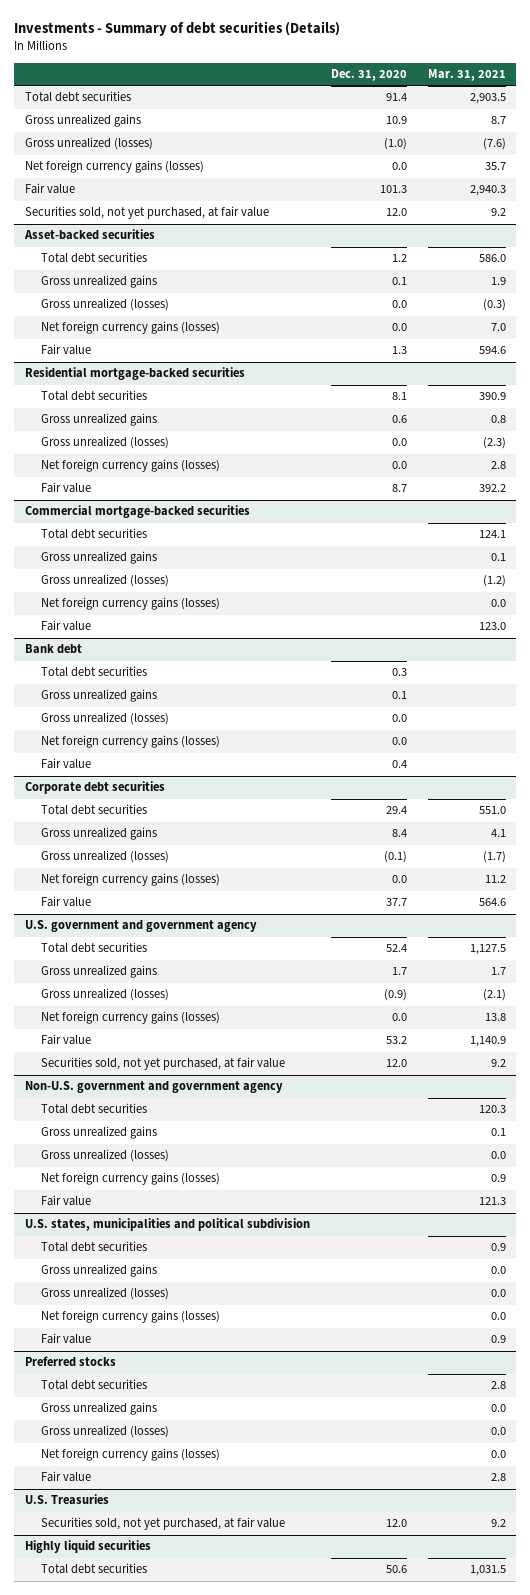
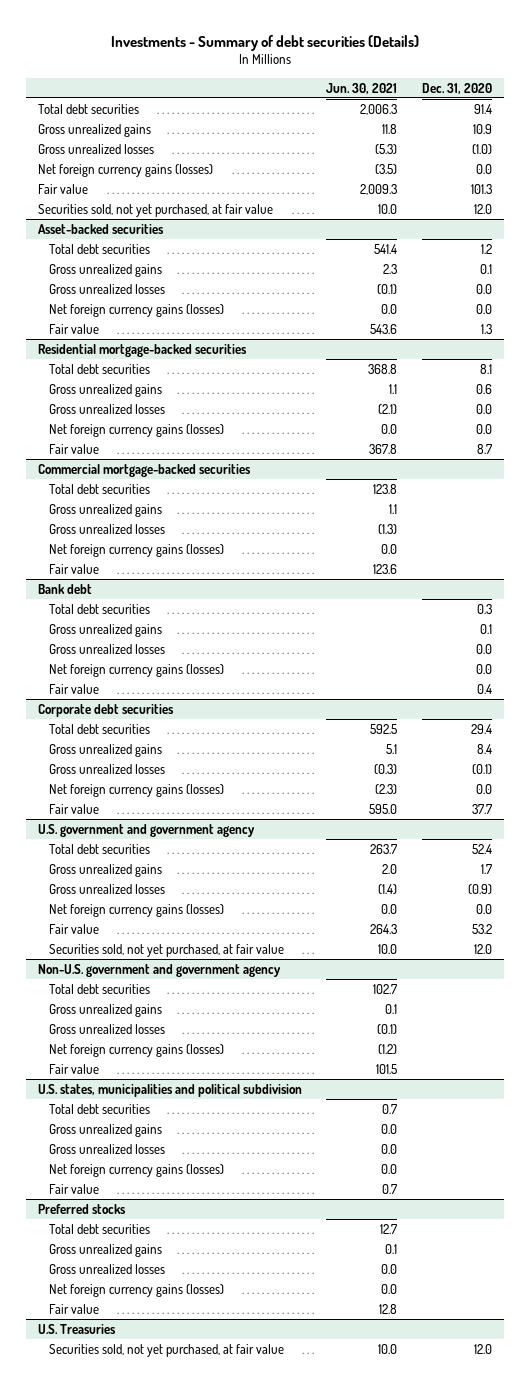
- | Dec. 31, 2020 | Mar. 31, 2021
+ | Jun. 30, 2021 | Dec. 31, 2020
- Gross unrealized (losses) | (1.0) | (7.6)
+ Gross unrealized losses | (5.3) | (1.0)
@ Asset-backed securities
- Gross unrealized (losses) | 0.0 | (0.3)
+ Gross unrealized losses | (0.1) | 0.0
@ Residential mortgage-backed securities
- Gross unrealized (losses) | 0.0 | (2.3)
+ Gross unrealized losses | (2.1) | 0.0
@ Commercial mortgage-backed securities
- Gross unrealized (losses) | | (1.2)
+ Gross unrealized losses | (1.3) |
@ Bank debt
- Gross unrealized (losses) | 0.0 |
+ Gross unrealized losses | | 0.0
@ Corporate debt securities
- Gross unrealized (losses) | (0.1) | (1.7)
+ Gross unrealized losses | (0.3) | (0.1)
@ U.S. government and government agency
- Gross unrealized (losses) | (0.9) | (2.1)
+ Gross unrealized losses | (1.4) | (0.9)
@ Non-U.S. government and government agency
- Gross unrealized (losses) | | 0.0
+ Gross unrealized losses | (0.1) |
@ U.S. states, municipalities and political subdivision
- Gross unrealized (losses) | | 0.0
+ Gross unrealized losses | 0.0 |
@ Preferred stocks
- Gross unrealized (losses) | | 0.0
+ Gross unrealized losses | 0.0 |
- Highly liquid securities
- Total debt securities | 50.6 | 1,031.5

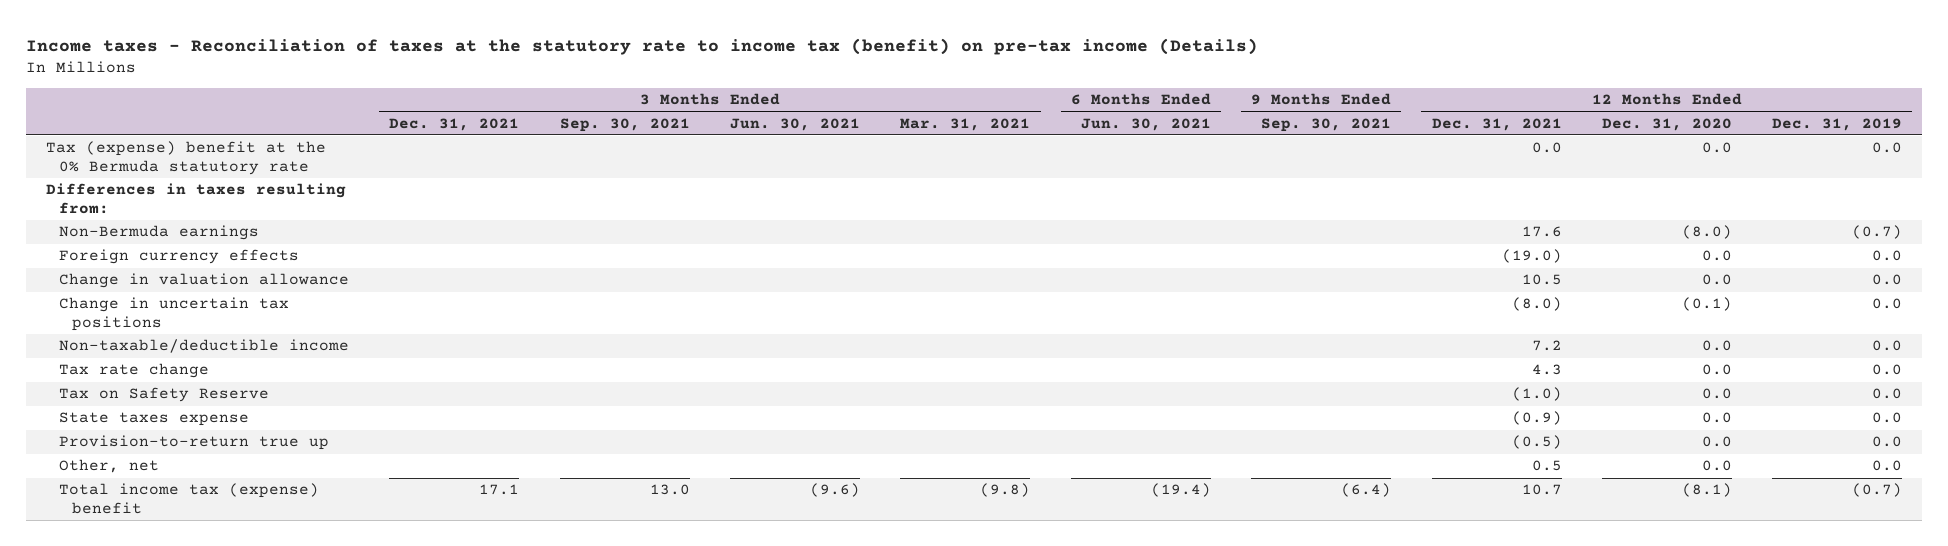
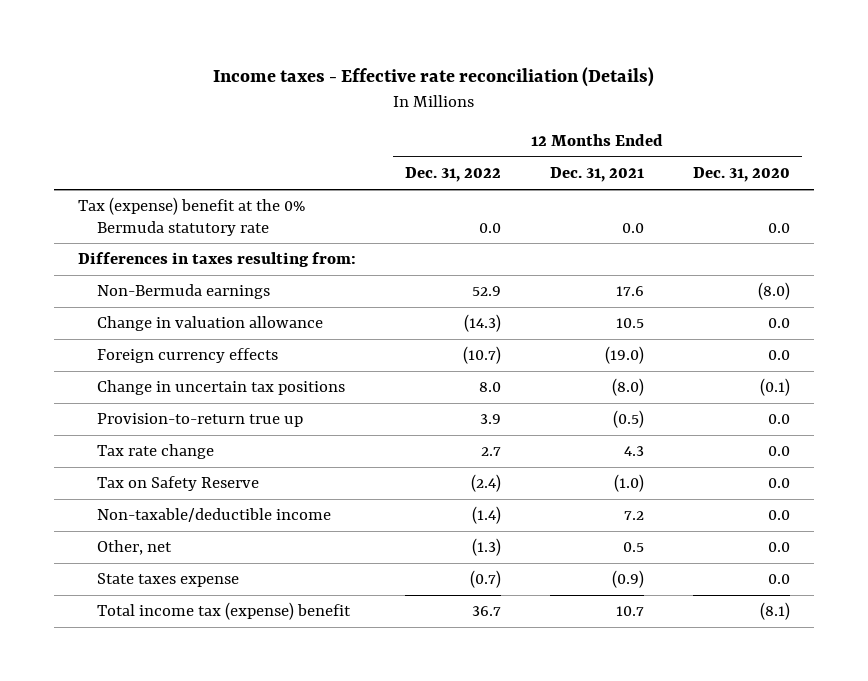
- Income taxes - Reconciliation of taxes at the statutory rate to income tax (benefit) on pre-tax income (Details)
+ Income taxes - Effective rate reconciliation (Details)
- | 3 Months Ended Dec. 31, 2021 | 3 Months Ended Sep. 30, 2021 | 3 Months Ended Jun. 30, 2021 | 3 Months Ended Mar. 31, 2021 | 6 Months Ended Jun. 30, 2021 | 9 Months Ended Sep. 30, 2021 | 12 Months Ended Dec. 31, 2021 | 12 Months Ended Dec. 31, 2020 | 12 Months Ended Dec. 31, 2019
+ | 12 Months Ended Dec. 31, 2022 | 12 Months Ended Dec. 31, 2021 | 12 Months Ended Dec. 31, 2020
moved down: Foreign currency effects | (10.7) | (19.0) | 0.0
moved up: Provision-to-return true up | 3.9 | (0.5) | 0.0
moved down: Non-taxable/deductible income | (1.4) | 7.2 | 0.0
moved down: State taxes expense | (0.7) | (0.9) | 0.0

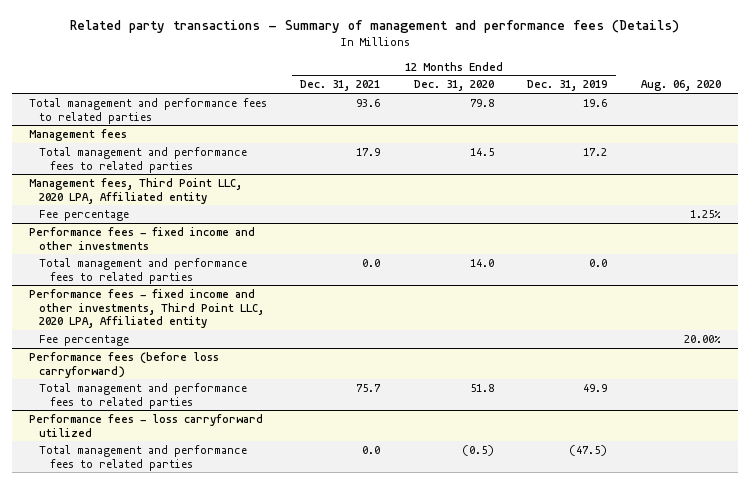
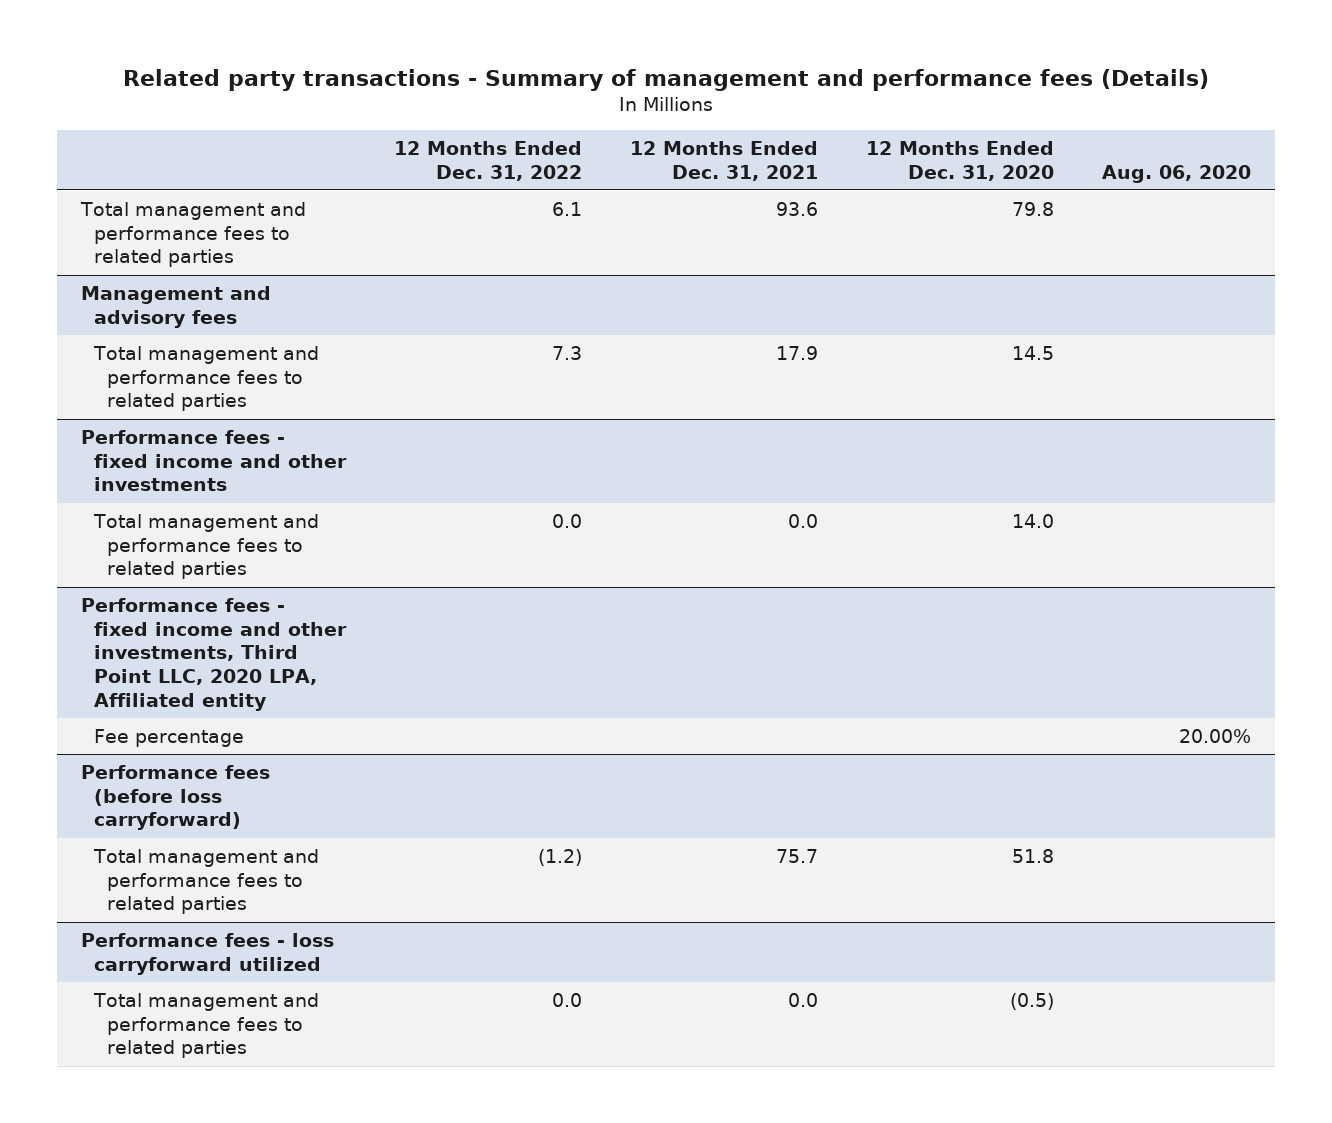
- | 12 Months Ended Dec. 31, 2021 | 12 Months Ended Dec. 31, 2020 | 12 Months Ended Dec. 31, 2019 | Aug. 06, 2020
+ | 12 Months Ended Dec. 31, 2022 | 12 Months Ended Dec. 31, 2021 | 12 Months Ended Dec. 31, 2020 | Aug. 06, 2020
- Management fees
+ Management and advisory fees
- Management fees, Third Point LLC, 2020 LPA, Affiliated entity
- Fee percentage | | | | 1.25%

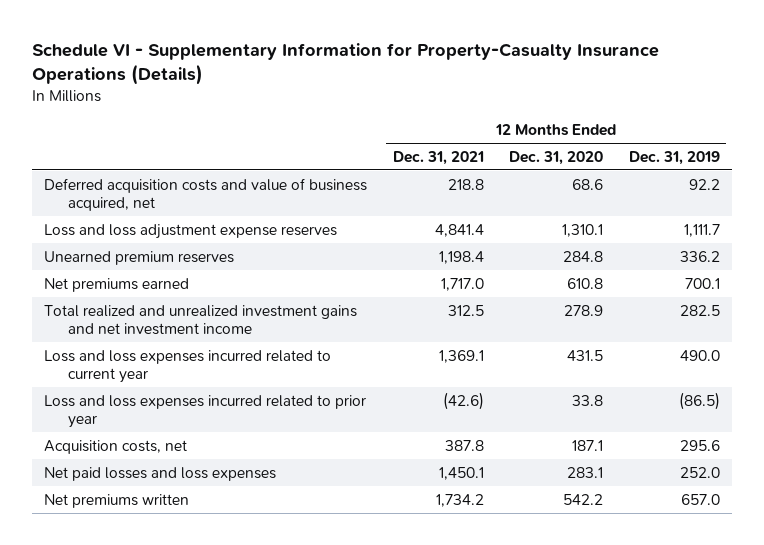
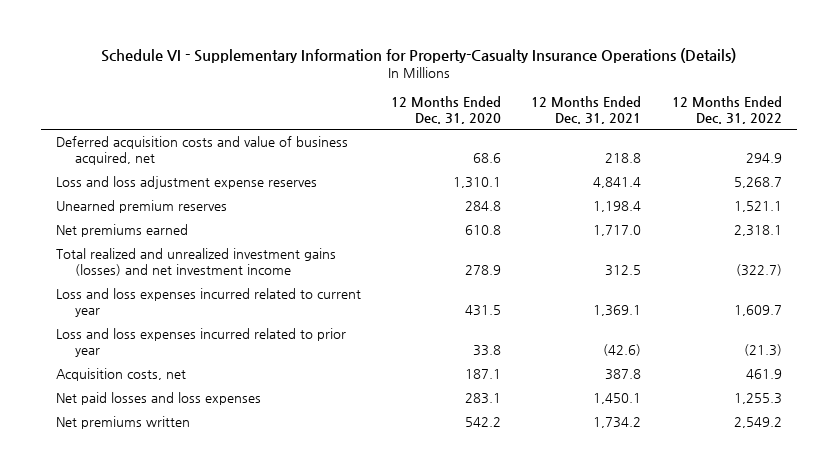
- | 12 Months Ended Dec. 31, 2021 | 12 Months Ended Dec. 31, 2020 | 12 Months Ended Dec. 31, 2019
+ | 12 Months Ended Dec. 31, 2020 | 12 Months Ended Dec. 31, 2021 | 12 Months Ended Dec. 31, 2022
- Total realized and unrealized investment gains and net investment income | 312.5 | 278.9 | 282.5
+ Total realized and unrealized investment gains (losses) and net investment income | 278.9 | 312.5 | (322.7)

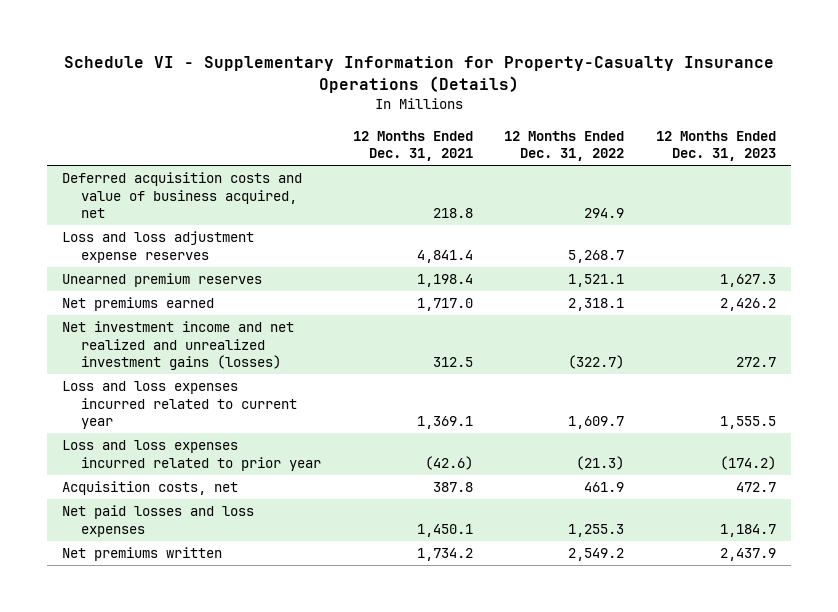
- | 12 Months Ended Dec. 31, 2020 | 12 Months Ended Dec. 31, 2021 | 12 Months Ended Dec. 31, 2022
+ | 12 Months Ended Dec. 31, 2021 | 12 Months Ended Dec. 31, 2022 | 12 Months Ended Dec. 31, 2023
- Total realized and unrealized investment gains (losses) and net investment income | 278.9 | 312.5 | (322.7)
+ Net investment income and net realized and unrealized investment gains (losses) | 312.5 | (322.7) | 272.7

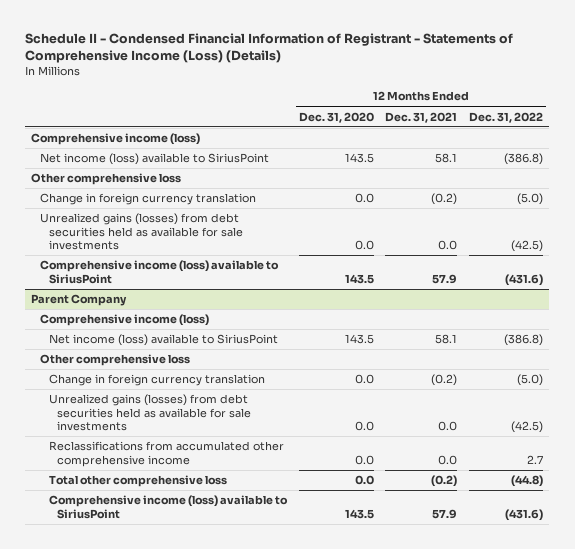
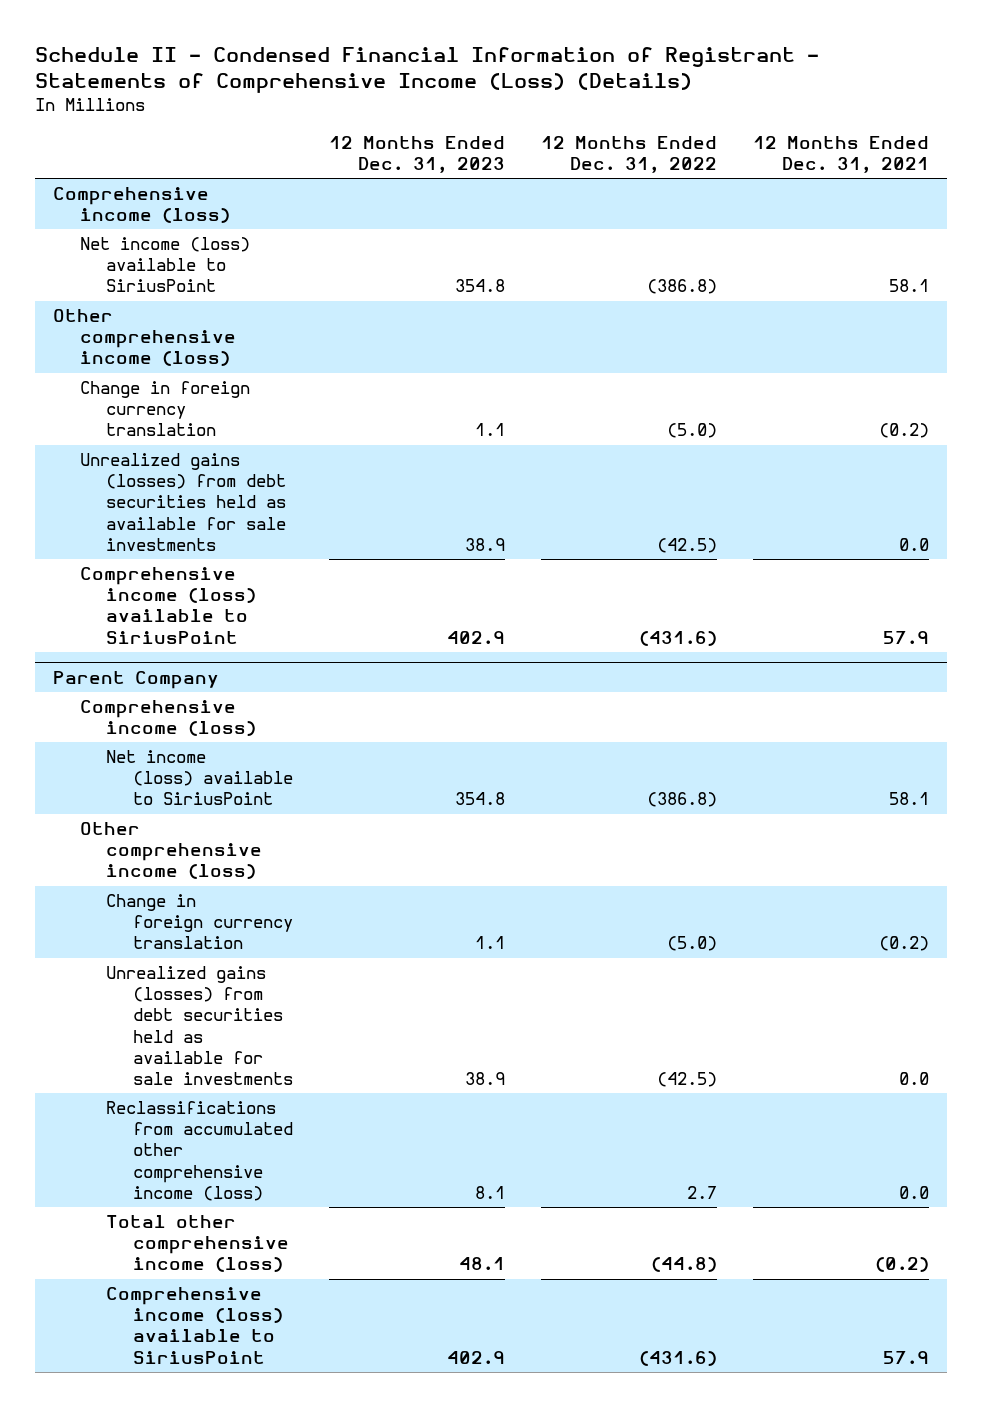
- | 12 Months Ended Dec. 31, 2020 | 12 Months Ended Dec. 31, 2021 | 12 Months Ended Dec. 31, 2022
+ | 12 Months Ended Dec. 31, 2023 | 12 Months Ended Dec. 31, 2022 | 12 Months Ended Dec. 31, 2021
- Other comprehensive loss
+ Other comprehensive income (loss)
@ Parent Company
- Other comprehensive loss
+ Other comprehensive income (loss)
- Reclassifications from accumulated other comprehensive income | 0.0 | 0.0 | 2.7
- Total other comprehensive loss | 0.0 | (0.2) | (44.8)
+ Reclassifications from accumulated other comprehensive income (loss) | 8.1 | 2.7 | 0.0
+ Total other comprehensive income (loss) | 48.1 | (44.8) | (0.2)

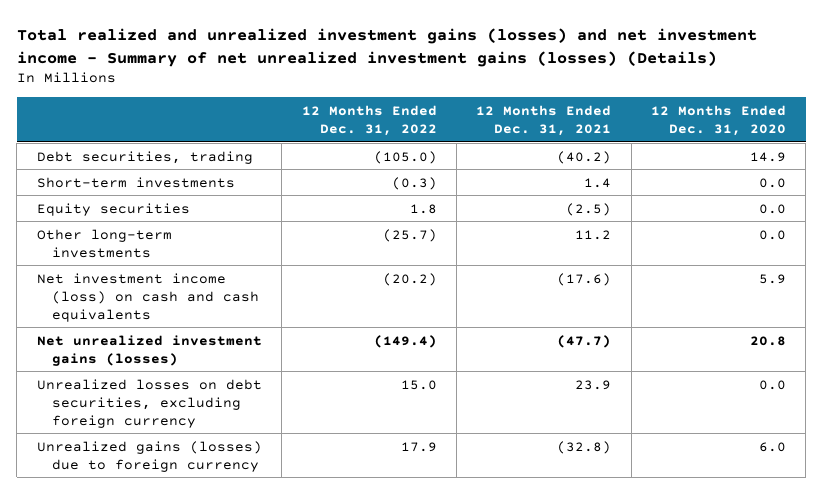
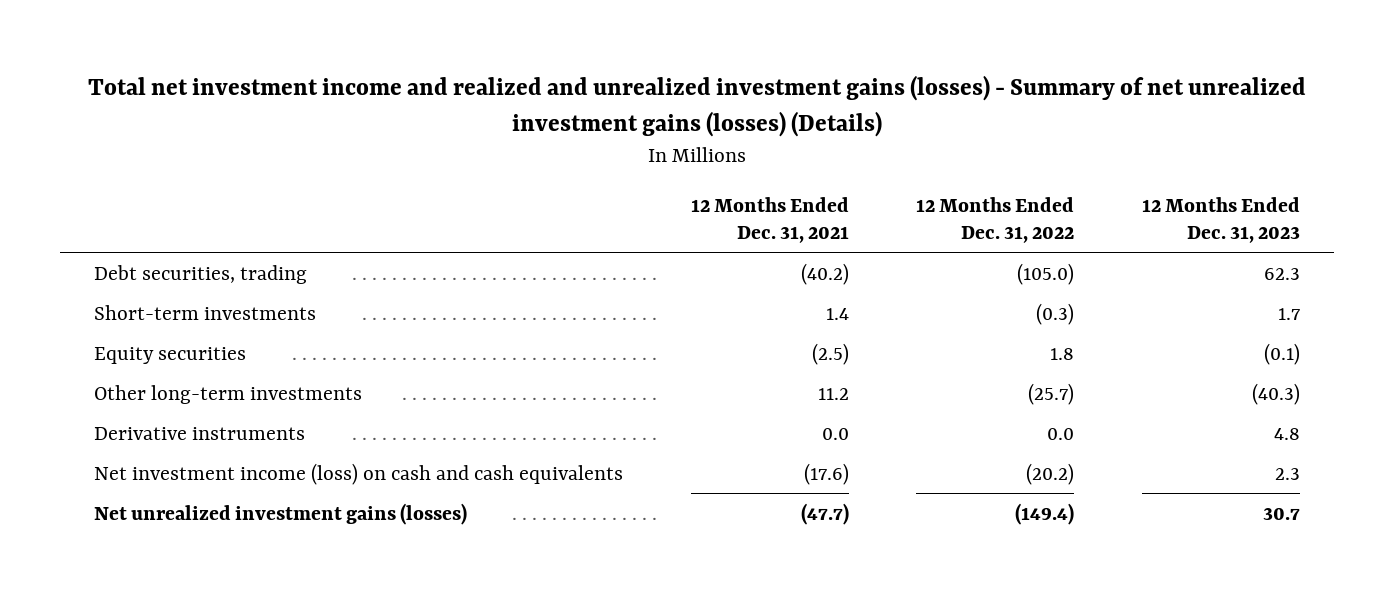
- Total realized and unrealized investment gains (losses) and net investment income - Summary of net unrealized investment gains (losses) (Details)
+ Total net investment income and realized and unrealized investment gains (losses) - Summary of net unrealized investment gains (losses) (Details)
- | 12 Months Ended Dec. 31, 2022 | 12 Months Ended Dec. 31, 2021 | 12 Months Ended Dec. 31, 2020
+ | 12 Months Ended Dec. 31, 2021 | 12 Months Ended Dec. 31, 2022 | 12 Months Ended Dec. 31, 2023
+ Derivative instruments | 0.0 | 0.0 | 4.8
- Unrealized losses on debt securities, excluding foreign currency | 15.0 | 23.9 | 0.0
- Unrealized gains (losses) due to foreign currency | 17.9 | (32.8) | 6.0

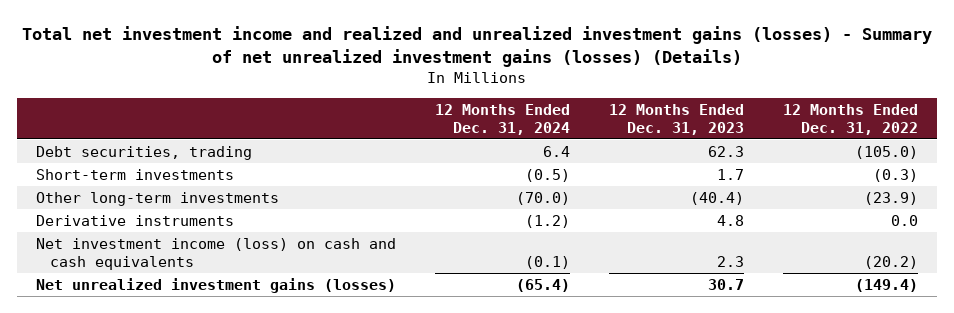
- | 12 Months Ended Dec. 31, 2021 | 12 Months Ended Dec. 31, 2022 | 12 Months Ended Dec. 31, 2023
+ | 12 Months Ended Dec. 31, 2024 | 12 Months Ended Dec. 31, 2023 | 12 Months Ended Dec. 31, 2022
- Equity securities | (2.5) | 1.8 | (0.1)
- Other long-term investments | 11.2 | (25.7) | (40.3)
+ Other long-term investments | (70.0) | (40.4) | (23.9)

